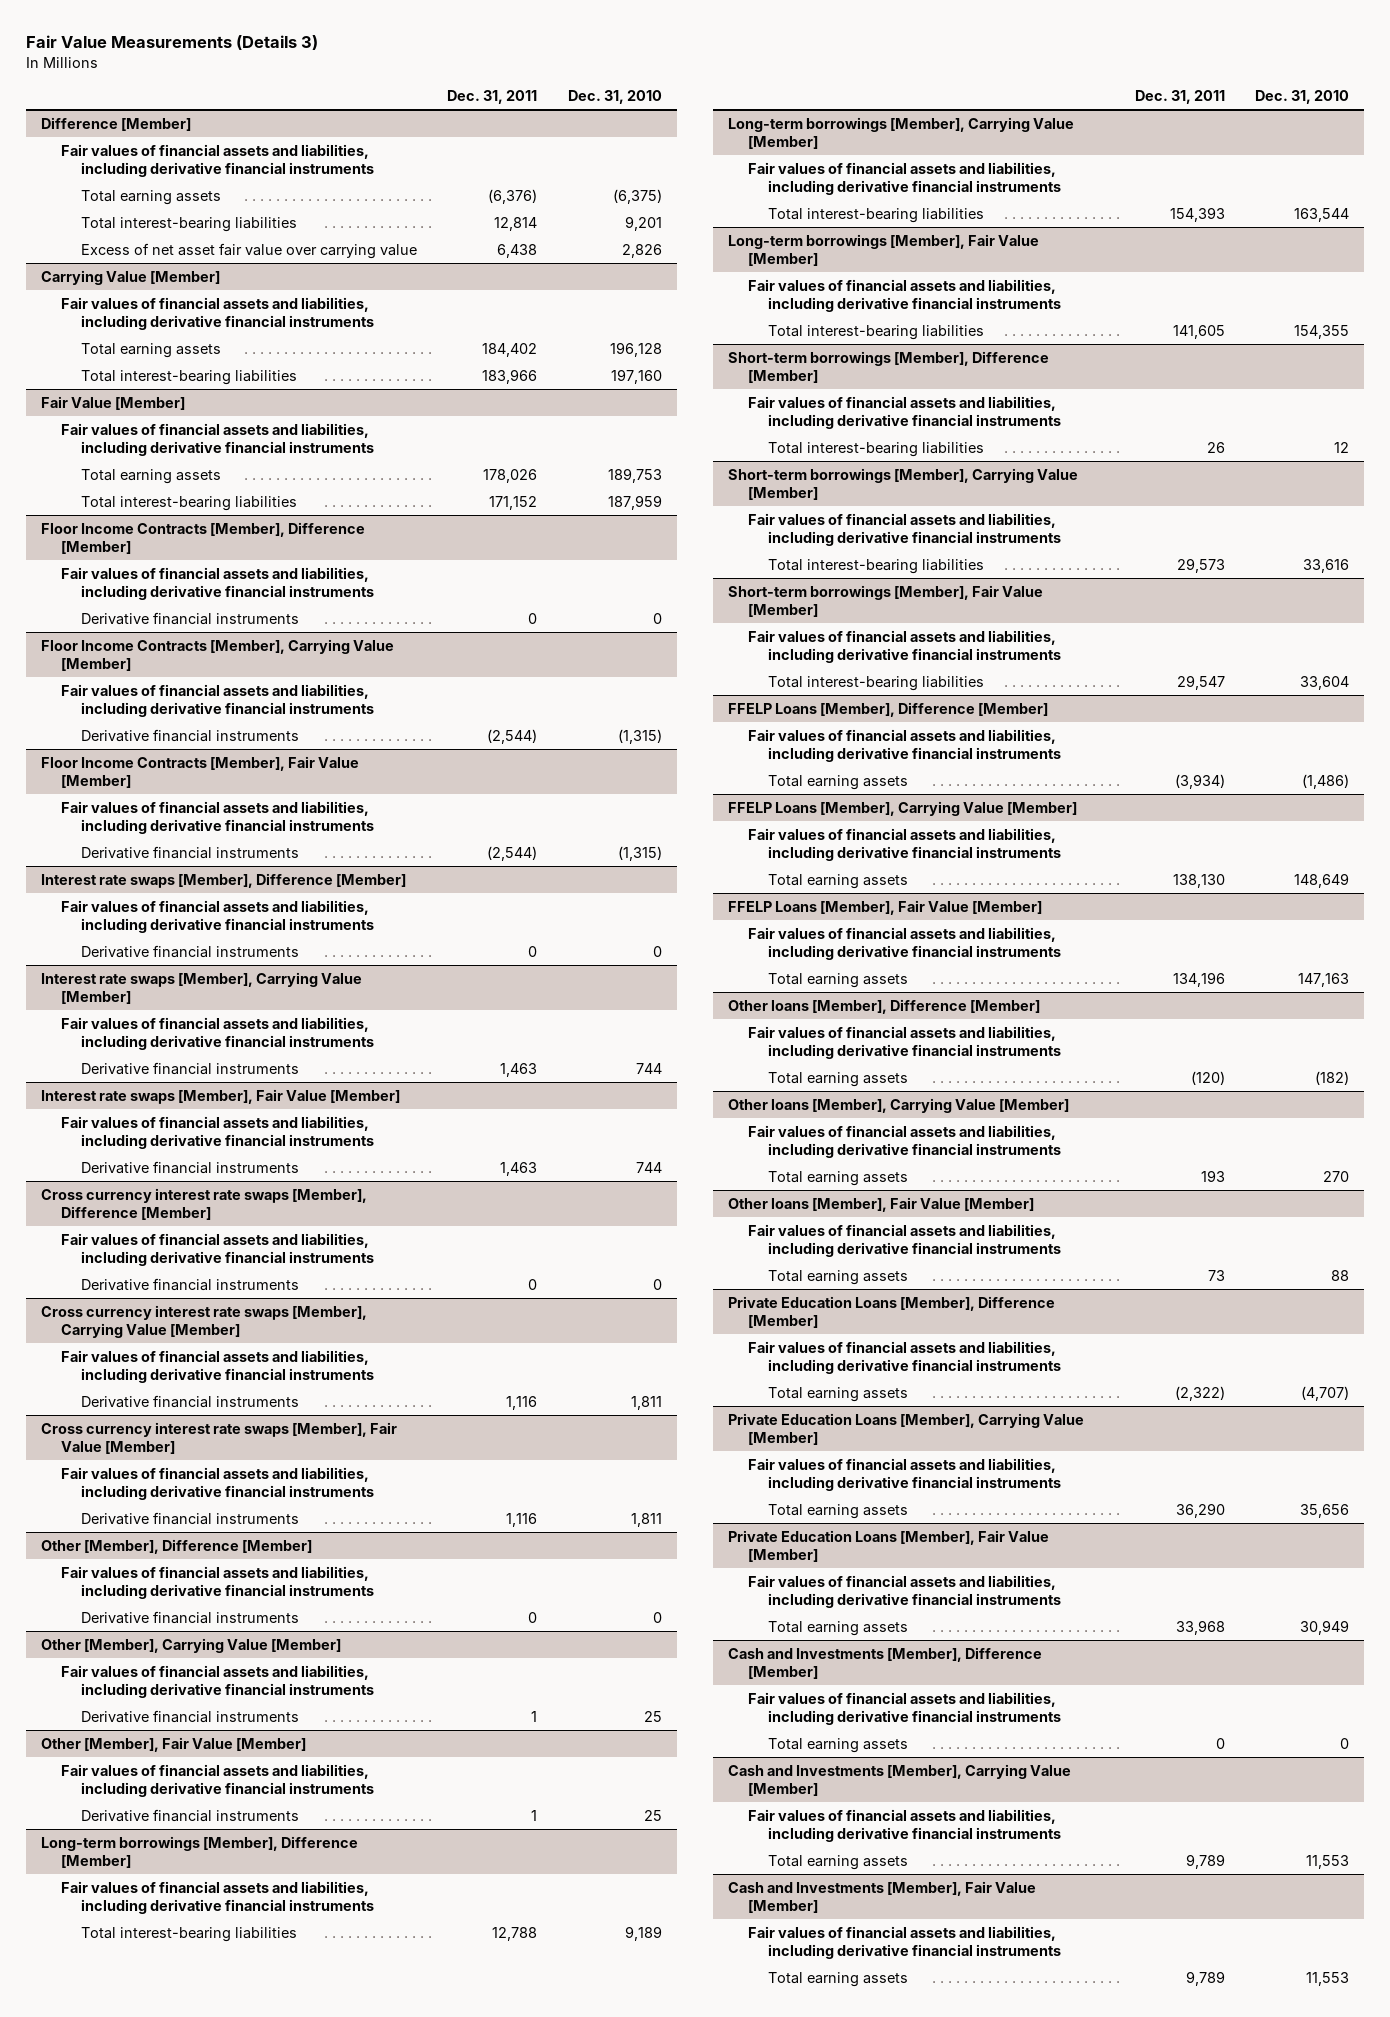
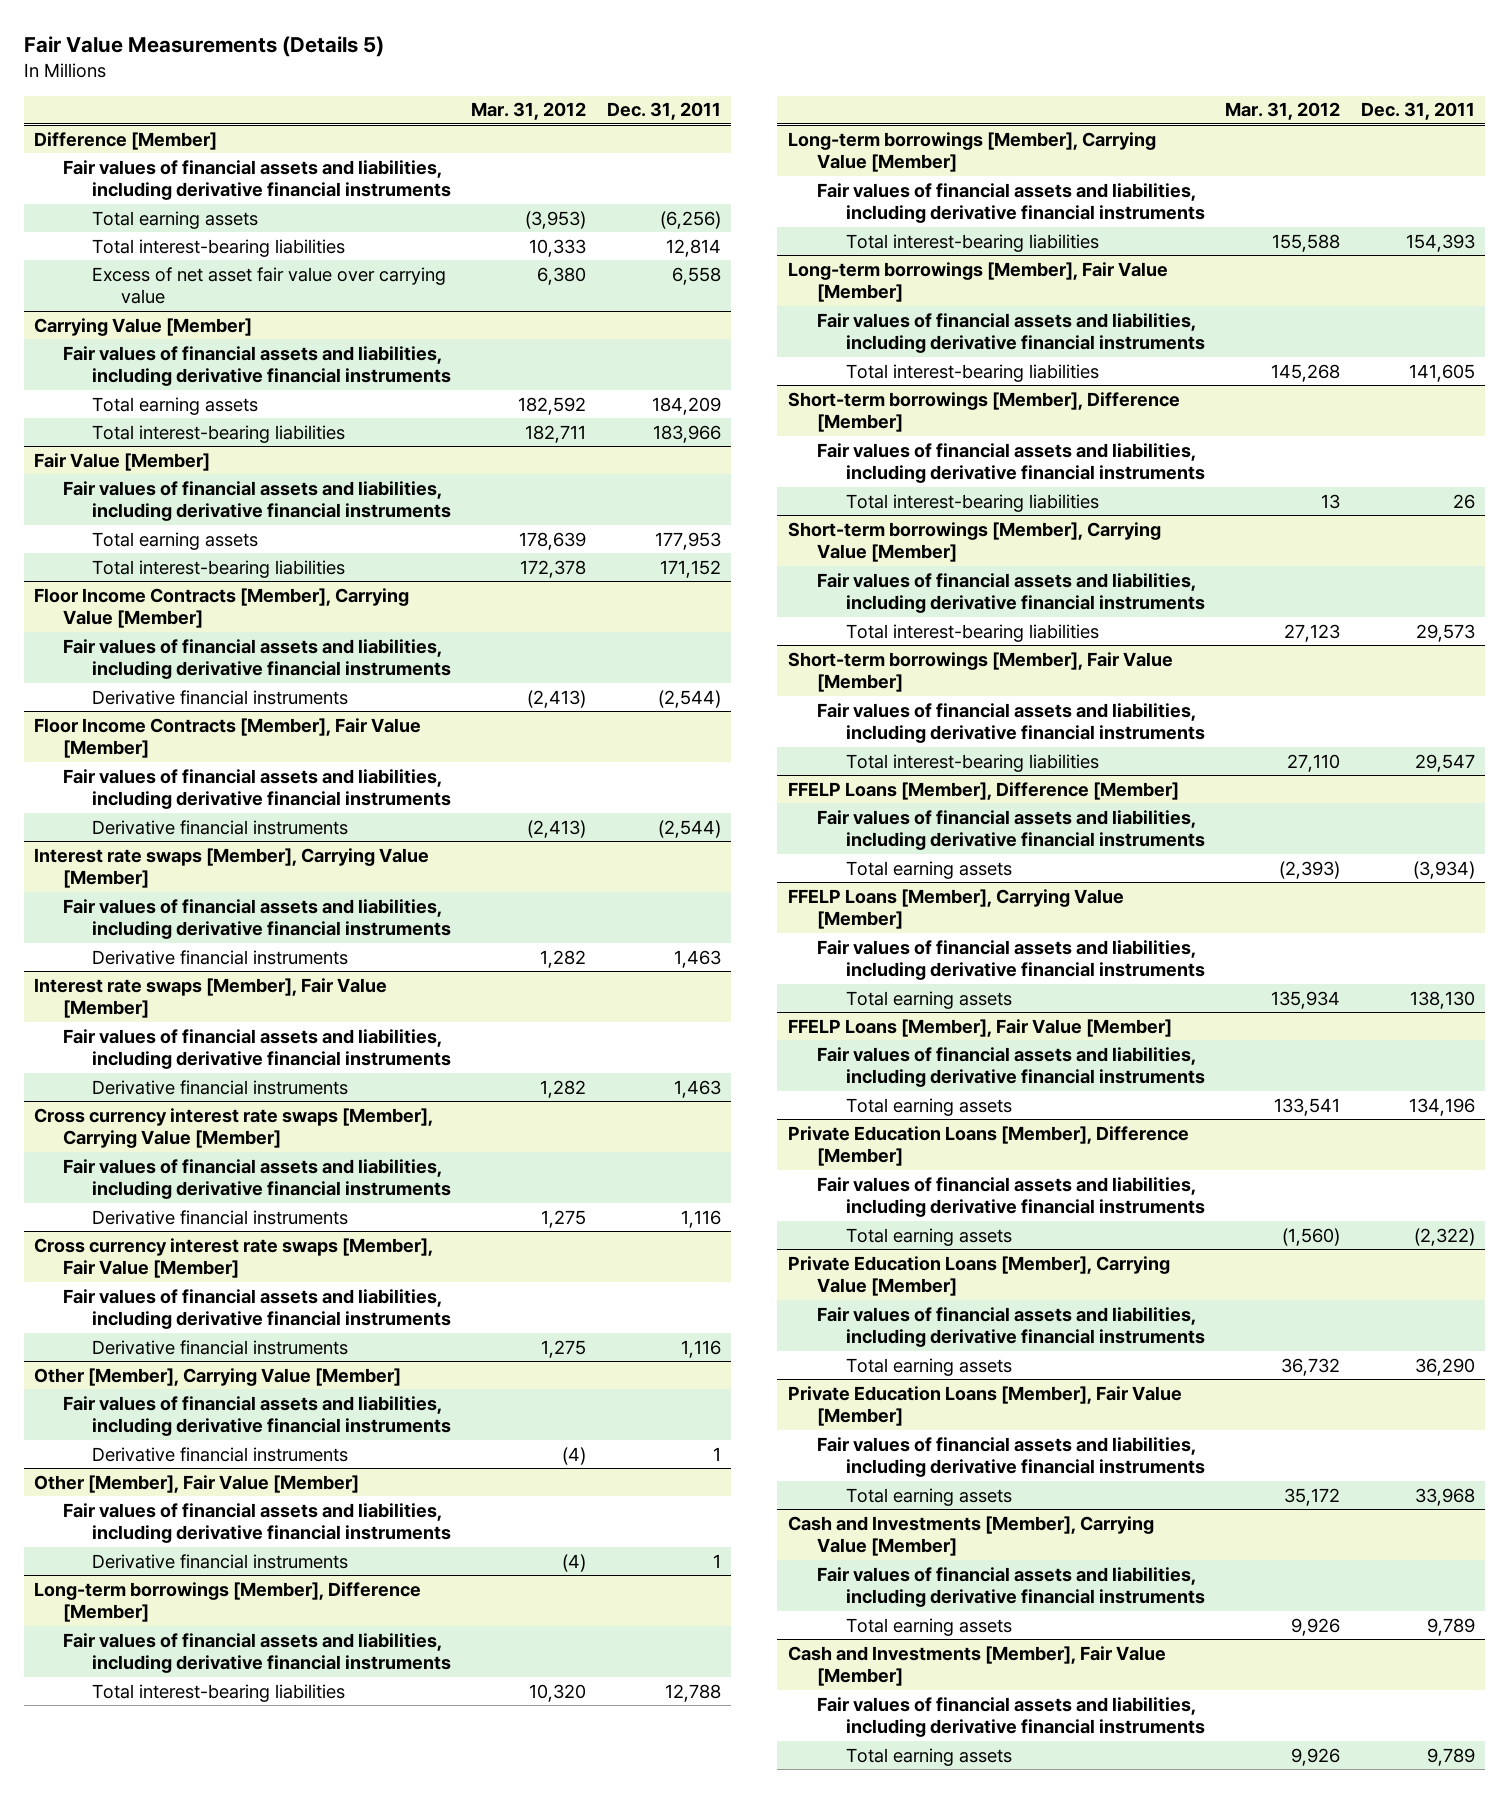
- Fair Value Measurements (Details 3)
+ Fair Value Measurements (Details 5)
- | Dec. 31, 2011 | Dec. 31, 2010
+ | Mar. 31, 2012 | Dec. 31, 2011
@ Difference [Member]
- Total earning assets | (6,376) | (6,375)
+ Total earning assets | (3,953) | (6,256)
- Excess of net asset fair value over carrying value | 6,438 | 2,826
+ Excess of net asset fair value over carrying value | 6,380 | 6,558
@ Carrying Value [Member]
- Total earning assets | 184,402 | 196,128
+ Total earning assets | 182,592 | 184,209
@ Fair Value [Member]
- Total earning assets | 178,026 | 189,753
+ Total earning assets | 178,639 | 177,953
- Floor Income Contracts [Member], Difference [Member]
- Fair values of financial assets and liabilities, including derivative financial instruments
- Derivative financial instruments | 0 | 0
- Interest rate swaps [Member], Difference [Member]
- Fair values of financial assets and liabilities, including derivative financial instruments
- Derivative financial instruments | 0 | 0
- Cross currency interest rate swaps [Member], Difference [Member]
- Fair values of financial assets and liabilities, including derivative financial instruments
- Derivative financial instruments | 0 | 0
- Other [Member], Difference [Member]
- Fair values of financial assets and liabilities, including derivative financial instruments
- Derivative financial instruments | 0 | 0
- Other loans [Member], Difference [Member]
- Fair values of financial assets and liabilities, including derivative financial instruments
- Total earning assets | (120) | (182)
- Other loans [Member], Carrying Value [Member]
- Fair values of financial assets and liabilities, including derivative financial instruments
- Total earning assets | 193 | 270
- Other loans [Member], Fair Value [Member]
- Fair values of financial assets and liabilities, including derivative financial instruments
- Total earning assets | 73 | 88
- Cash and Investments [Member], Difference [Member]
- Fair values of financial assets and liabilities, including derivative financial instruments
- Total earning assets | 0 | 0

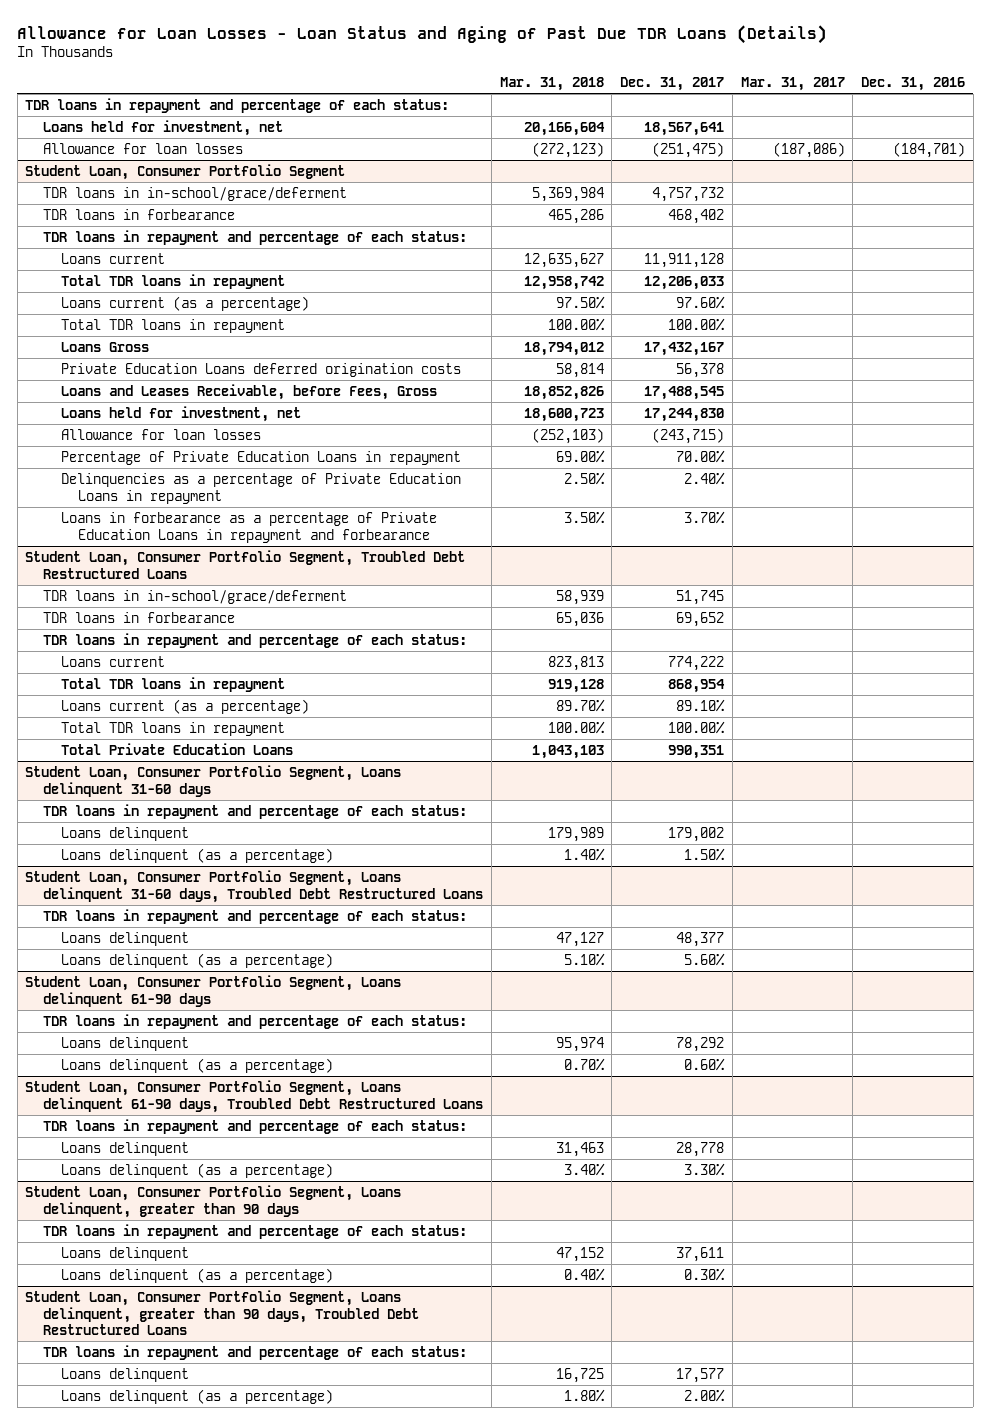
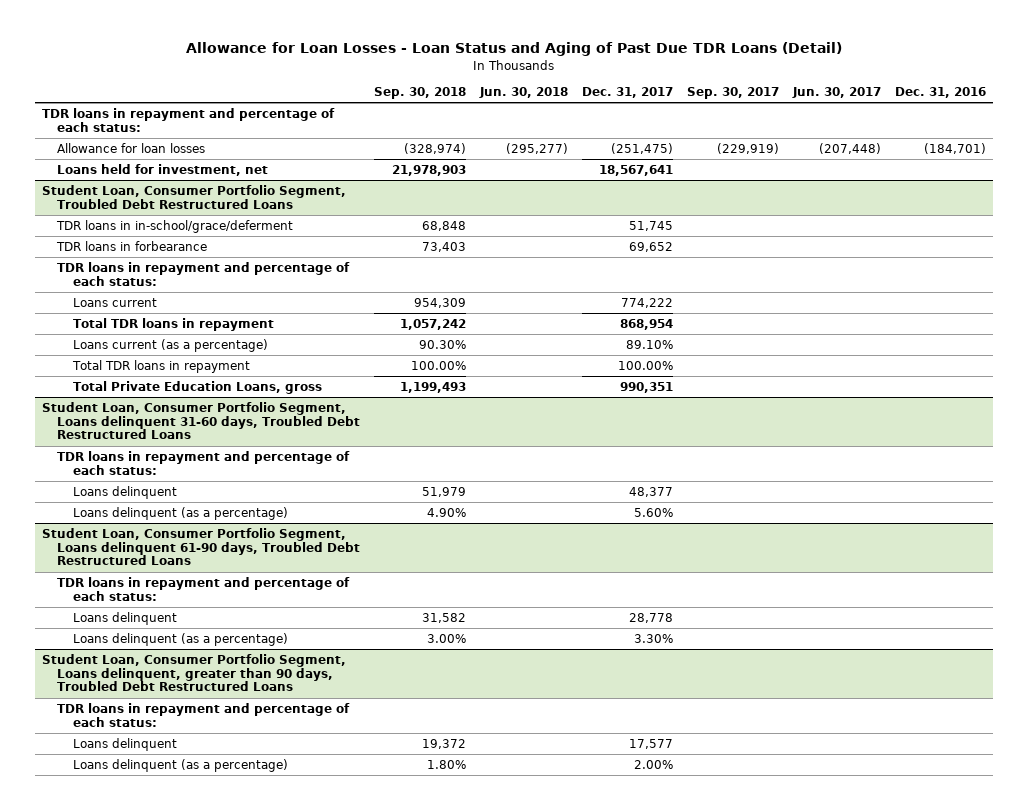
- Allowance for Loan Losses - Loan Status and Aging of Past Due TDR Loans (Details)
+ Allowance for Loan Losses - Loan Status and Aging of Past Due TDR Loans (Detail)
- | Mar. 31, 2018 | Dec. 31, 2017 | Mar. 31, 2017 | Dec. 31, 2016
+ | Sep. 30, 2018 | Jun. 30, 2018 | Dec. 31, 2017 | Sep. 30, 2017 | Jun. 30, 2017 | Dec. 31, 2016
- Student Loan, Consumer Portfolio Segment
- TDR loans in in-school/grace/deferment | 5,369,984 | 4,757,732 | |
- TDR loans in forbearance | 465,286 | 468,402 | |
- TDR loans in repayment and percentage of each status:
- Loans current | 12,635,627 | 11,911,128 | |
- Total TDR loans in repayment | 12,958,742 | 12,206,033 | |
- Loans current (as a percentage) | 97.50% | 97.60% | |
- Total TDR loans in repayment | 100.00% | 100.00% | |
- Loans Gross | 18,794,012 | 17,432,167 | |
- Private Education Loans deferred origination costs | 58,814 | 56,378 | |
- Loans and Leases Receivable, before Fees, Gross | 18,852,826 | 17,488,545 | |
- Loans held for investment, net | 18,600,723 | 17,244,830 | |
- Allowance for loan losses | (252,103) | (243,715) | |
- Percentage of Private Education Loans in repayment | 69.00% | 70.00% | |
- Delinquencies as a percentage of Private Education Loans in repayment | 2.50% | 2.40% | |
- Loans in forbearance as a percentage of Private Education Loans in repayment and forbearance | 3.50% | 3.70% | |
moved down: Loans held for investment, net | 21,978,903 | | 18,567,641 | | |
@ Student Loan, Consumer Portfolio Segment, Troubled Debt Restructured Loans
- Total Private Education Loans | 1,043,103 | 990,351 | |
- Student Loan, Consumer Portfolio Segment, Loans delinquent 31-60 days
- TDR loans in repayment and percentage of each status:
- Loans delinquent | 179,989 | 179,002 | |
- Loans delinquent (as a percentage) | 1.40% | 1.50% | |
@ Student Loan, Consumer Portfolio Segment, Troubled Debt Restructured Loans
+ Total Private Education Loans, gross | 1,199,493 | | 990,351 | | |
- Student Loan, Consumer Portfolio Segment, Loans delinquent 61-90 days
- TDR loans in repayment and percentage of each status:
- Loans delinquent | 95,974 | 78,292 | |
- Loans delinquent (as a percentage) | 0.70% | 0.60% | |
- Student Loan, Consumer Portfolio Segment, Loans delinquent, greater than 90 days
- TDR loans in repayment and percentage of each status:
- Loans delinquent | 47,152 | 37,611 | |
- Loans delinquent (as a percentage) | 0.40% | 0.30% | |

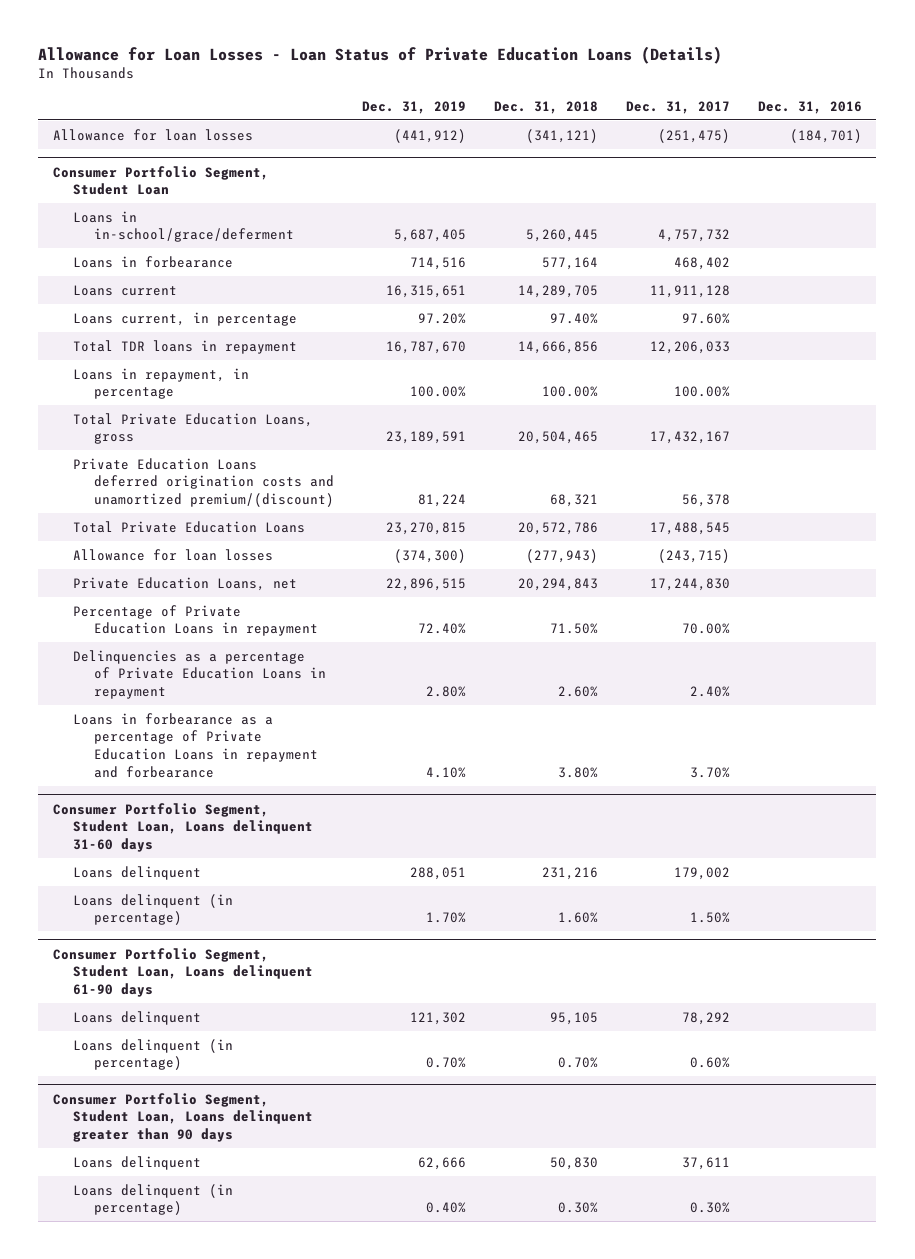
- Allowance for Loan Losses - Loan Status and Aging of Past Due TDR Loans (Detail)
+ Allowance for Loan Losses - Loan Status of Private Education Loans (Details)
- | Sep. 30, 2018 | Jun. 30, 2018 | Dec. 31, 2017 | Sep. 30, 2017 | Jun. 30, 2017 | Dec. 31, 2016
+ | Dec. 31, 2019 | Dec. 31, 2018 | Dec. 31, 2017 | Dec. 31, 2016
- TDR loans in repayment and percentage of each status:
- Loans held for investment, net | 21,978,903 | | 18,567,641 | | |
- Student Loan, Consumer Portfolio Segment, Troubled Debt Restructured Loans
- TDR loans in in-school/grace/deferment | 68,848 | | 51,745 | | |
- TDR loans in forbearance | 73,403 | | 69,652 | | |
- TDR loans in repayment and percentage of each status:
- Loans current | 954,309 | | 774,222 | | |
- Total TDR loans in repayment | 1,057,242 | | 868,954 | | |
- Loans current (as a percentage) | 90.30% | | 89.10% | | |
- Total TDR loans in repayment | 100.00% | | 100.00% | | |
- Total Private Education Loans, gross | 1,199,493 | | 990,351 | | |
- Student Loan, Consumer Portfolio Segment, Loans delinquent 31-60 days, Troubled Debt Restructured Loans
- TDR loans in repayment and percentage of each status:
- Loans delinquent | 51,979 | | 48,377 | | |
- Loans delinquent (as a percentage) | 4.90% | | 5.60% | | |
- Student Loan, Consumer Portfolio Segment, Loans delinquent 61-90 days, Troubled Debt Restructured Loans
- TDR loans in repayment and percentage of each status:
- Loans delinquent | 31,582 | | 28,778 | | |
- Loans delinquent (as a percentage) | 3.00% | | 3.30% | | |
- Student Loan, Consumer Portfolio Segment, Loans delinquent, greater than 90 days, Troubled Debt Restructured Loans
- TDR loans in repayment and percentage of each status:
- Loans delinquent | 19,372 | | 17,577 | | |
- Loans delinquent (as a percentage) | 1.80% | | 2.00% | | |
+ Consumer Portfolio Segment, Student Loan
+ Loans in in-school/grace/deferment | 5,687,405 | 5,260,445 | 4,757,732 |
+ Loans in forbearance | 714,516 | 577,164 | 468,402 |
+ Loans current | 16,315,651 | 14,289,705 | 11,911,128 |
+ Loans current, in percentage | 97.20% | 97.40% | 97.60% |
+ Total TDR loans in repayment | 16,787,670 | 14,666,856 | 12,206,033 |
+ Loans in repayment, in percentage | 100.00% | 100.00% | 100.00% |
+ Total Private Education Loans, gross | 23,189,591 | 20,504,465 | 17,432,167 |
+ Private Education Loans deferred origination costs and unamortized premium/(discount) | 81,224 | 68,321 | 56,378 |
+ Total Private Education Loans | 23,270,815 | 20,572,786 | 17,488,545 |
+ Allowance for loan losses | (374,300) | (277,943) | (243,715) |
+ Private Education Loans, net | 22,896,515 | 20,294,843 | 17,244,830 |
+ Percentage of Private Education Loans in repayment | 72.40% | 71.50% | 70.00% |
+ Delinquencies as a percentage of Private Education Loans in repayment | 2.80% | 2.60% | 2.40% |
+ Loans in forbearance as a percentage of Private Education Loans in repayment and forbearance | 4.10% | 3.80% | 3.70% |
+ Consumer Portfolio Segment, Student Loan, Loans delinquent 31-60 days
+ Loans delinquent | 288,051 | 231,216 | 179,002 |
+ Loans delinquent (in percentage) | 1.70% | 1.60% | 1.50% |
+ Consumer Portfolio Segment, Student Loan, Loans delinquent 61-90 days
+ Loans delinquent | 121,302 | 95,105 | 78,292 |
+ Loans delinquent (in percentage) | 0.70% | 0.70% | 0.60% |
+ Consumer Portfolio Segment, Student Loan, Loans delinquent greater than 90 days
+ Loans delinquent | 62,666 | 50,830 | 37,611 |
+ Loans delinquent (in percentage) | 0.40% | 0.30% | 0.30% |

